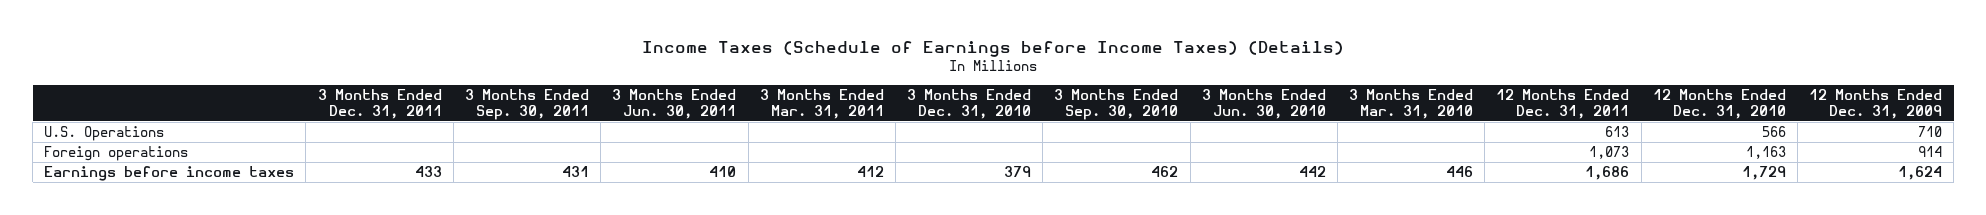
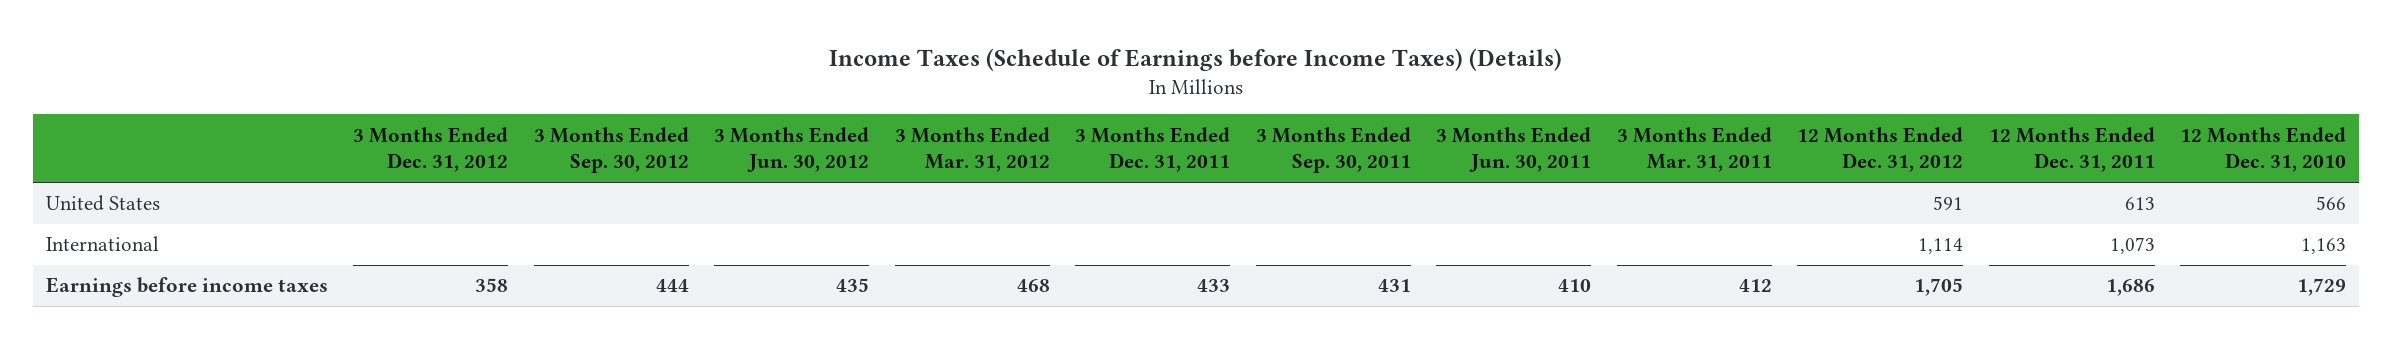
- | 3 Months Ended Dec. 31, 2011 | 3 Months Ended Sep. 30, 2011 | 3 Months Ended Jun. 30, 2011 | 3 Months Ended Mar. 31, 2011 | 3 Months Ended Dec. 31, 2010 | 3 Months Ended Sep. 30, 2010 | 3 Months Ended Jun. 30, 2010 | 3 Months Ended Mar. 31, 2010 | 12 Months Ended Dec. 31, 2011 | 12 Months Ended Dec. 31, 2010 | 12 Months Ended Dec. 31, 2009
+ | 3 Months Ended Dec. 31, 2012 | 3 Months Ended Sep. 30, 2012 | 3 Months Ended Jun. 30, 2012 | 3 Months Ended Mar. 31, 2012 | 3 Months Ended Dec. 31, 2011 | 3 Months Ended Sep. 30, 2011 | 3 Months Ended Jun. 30, 2011 | 3 Months Ended Mar. 31, 2011 | 12 Months Ended Dec. 31, 2012 | 12 Months Ended Dec. 31, 2011 | 12 Months Ended Dec. 31, 2010
- U.S. Operations | | | | | | | | | 613 | 566 | 710
- Foreign operations | | | | | | | | | 1,073 | 1,163 | 914
+ United States | | | | | | | | | 591 | 613 | 566
+ International | | | | | | | | | 1,114 | 1,073 | 1,163

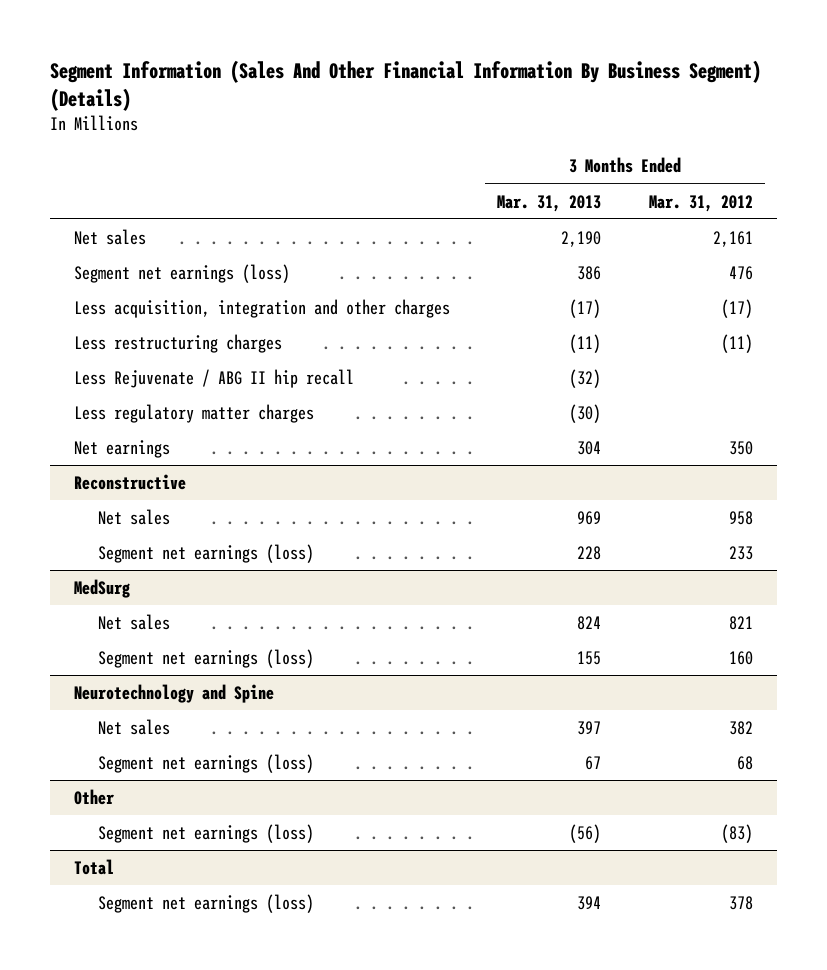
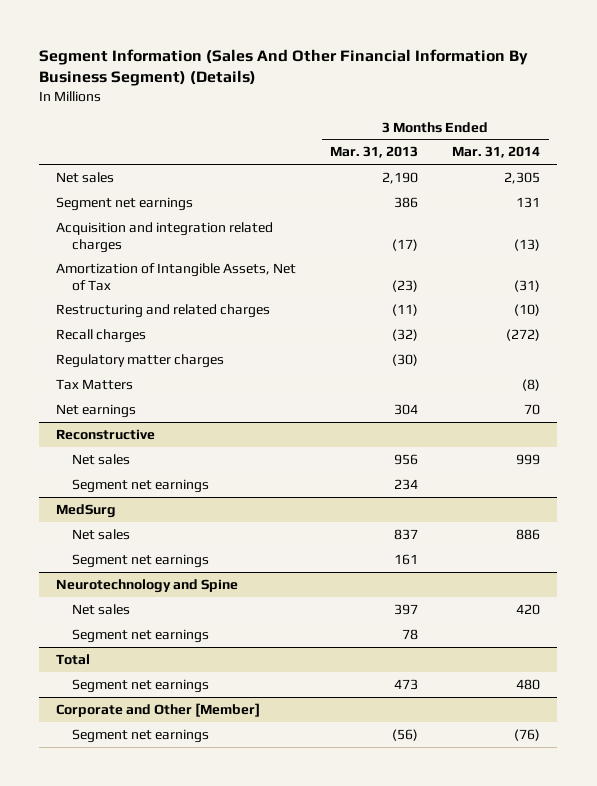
- | 3 Months Ended Mar. 31, 2013 | 3 Months Ended Mar. 31, 2012
+ | 3 Months Ended Mar. 31, 2013 | 3 Months Ended Mar. 31, 2014
- Segment net earnings (loss) | 386 | 476
- Less acquisition, integration and other charges | (17) | (17)
- Less restructuring charges | (11) | (11)
- Less Rejuvenate / ABG II hip recall | (32) |
- Less regulatory matter charges | (30) |
+ Segment net earnings | 386 | 131
+ Acquisition and integration related charges | (17) | (13)
+ Amortization of Intangible Assets, Net of Tax | (23) | (31)
+ Restructuring and related charges | (11) | (10)
+ Recall charges | (32) | (272)
+ Regulatory matter charges | (30) |
+ Tax Matters | | (8)
@ Reconstructive
- Net sales | 969 | 958
- Segment net earnings (loss) | 228 | 233
+ Net sales | 956 | 999
+ Segment net earnings | 234 |
@ MedSurg
- Net sales | 824 | 821
- Segment net earnings (loss) | 155 | 160
+ Net sales | 837 | 886
+ Segment net earnings | 161 |
@ Neurotechnology and Spine
- Segment net earnings (loss) | 67 | 68
- Other
- Segment net earnings (loss) | (56) | (83)
@ Neurotechnology and Spine
+ Segment net earnings | 78 |
@ Total
- Segment net earnings (loss) | 394 | 378
+ Segment net earnings | 473 | 480
+ Corporate and Other [Member]
+ Segment net earnings | (56) | (76)

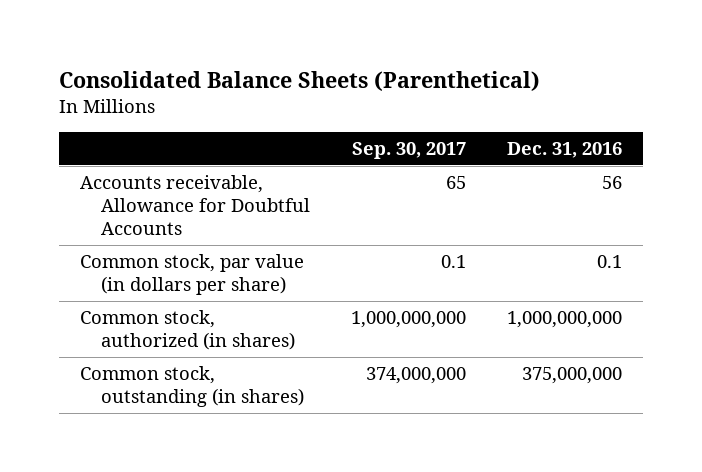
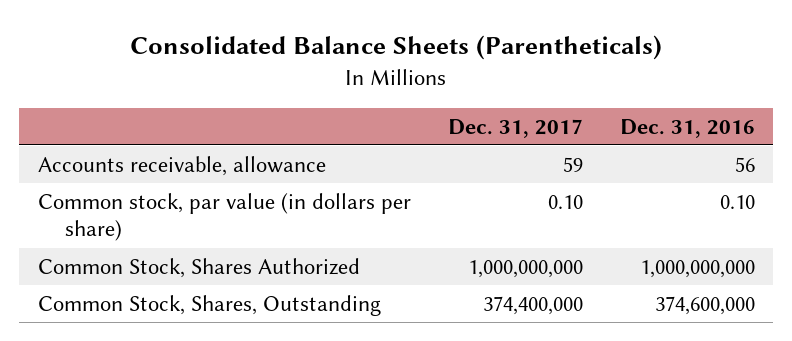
- Consolidated Balance Sheets (Parenthetical)
+ Consolidated Balance Sheets (Parentheticals)
- | Sep. 30, 2017 | Dec. 31, 2016
+ | Dec. 31, 2017 | Dec. 31, 2016
- Accounts receivable, Allowance for Doubtful Accounts | 65 | 56
- Common stock, par value (in dollars per share) | 0.1 | 0.1
- Common stock, authorized (in shares) | 1,000,000,000 | 1,000,000,000
- Common stock, outstanding (in shares) | 374,000,000 | 375,000,000
+ Accounts receivable, allowance | 59 | 56
+ Common stock, par value (in dollars per share) | 0.10 | 0.10
+ Common Stock, Shares Authorized | 1,000,000,000 | 1,000,000,000
+ Common Stock, Shares, Outstanding | 374,400,000 | 374,600,000

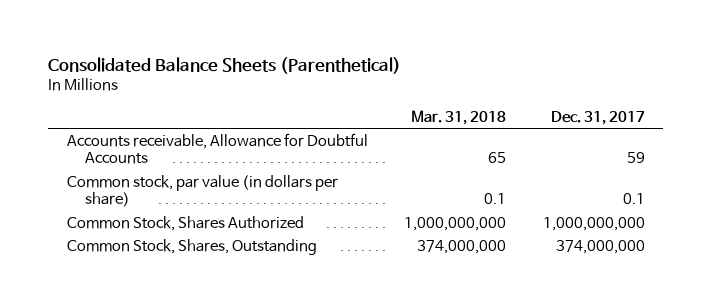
- Consolidated Balance Sheets (Parentheticals)
+ Consolidated Balance Sheets (Parenthetical)
- | Dec. 31, 2017 | Dec. 31, 2016
+ | Mar. 31, 2018 | Dec. 31, 2017
- Accounts receivable, allowance | 59 | 56
- Common stock, par value (in dollars per share) | 0.10 | 0.10
+ Accounts receivable, Allowance for Doubtful Accounts | 65 | 59
+ Common stock, par value (in dollars per share) | 0.1 | 0.1
- Common Stock, Shares, Outstanding | 374,400,000 | 374,600,000
+ Common Stock, Shares, Outstanding | 374,000,000 | 374,000,000

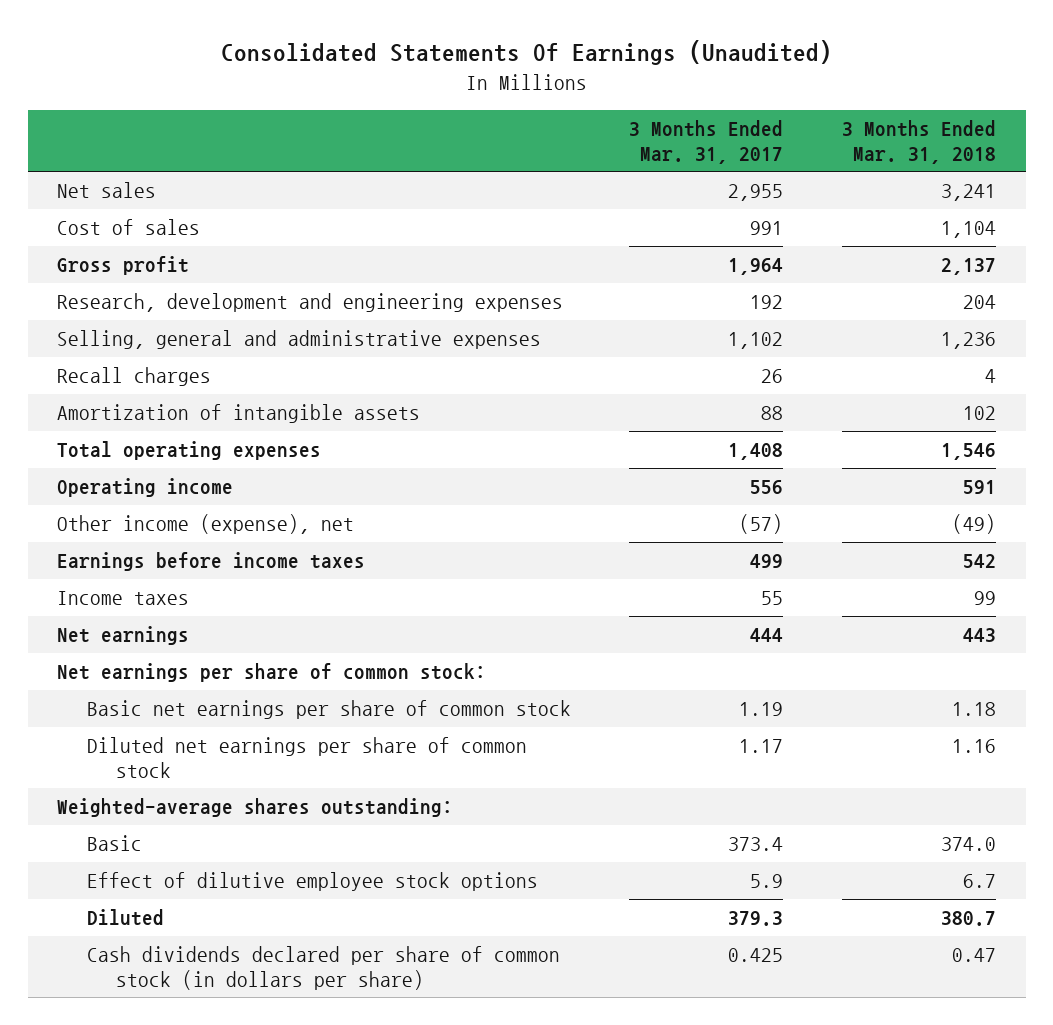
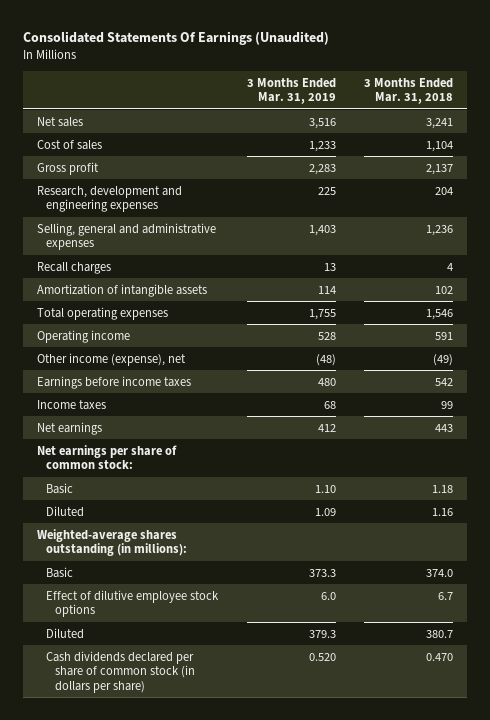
- | 3 Months Ended Mar. 31, 2017 | 3 Months Ended Mar. 31, 2018
+ | 3 Months Ended Mar. 31, 2019 | 3 Months Ended Mar. 31, 2018
- Basic net earnings per share of common stock | 1.19 | 1.18
- Diluted net earnings per share of common stock | 1.17 | 1.16
- Weighted-average shares outstanding:
+ Basic | 1.10 | 1.18
+ Diluted | 1.09 | 1.16
+ Weighted-average shares outstanding (in millions):
- Cash dividends declared per share of common stock (in dollars per share) | 0.425 | 0.47
+ Cash dividends declared per share of common stock (in dollars per share) | 0.520 | 0.470

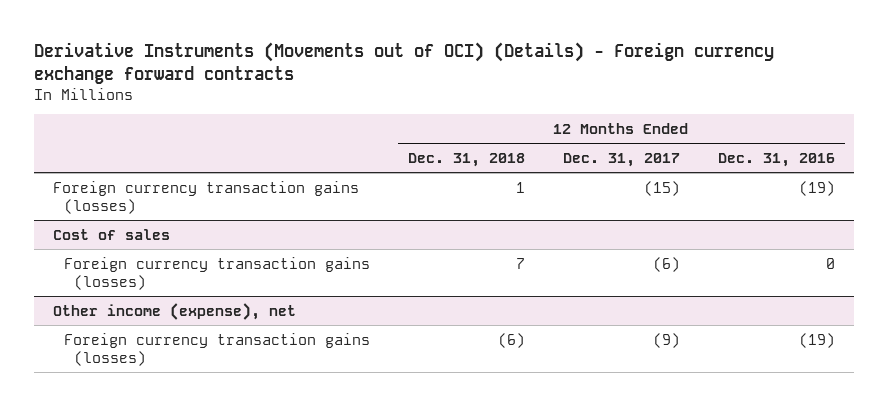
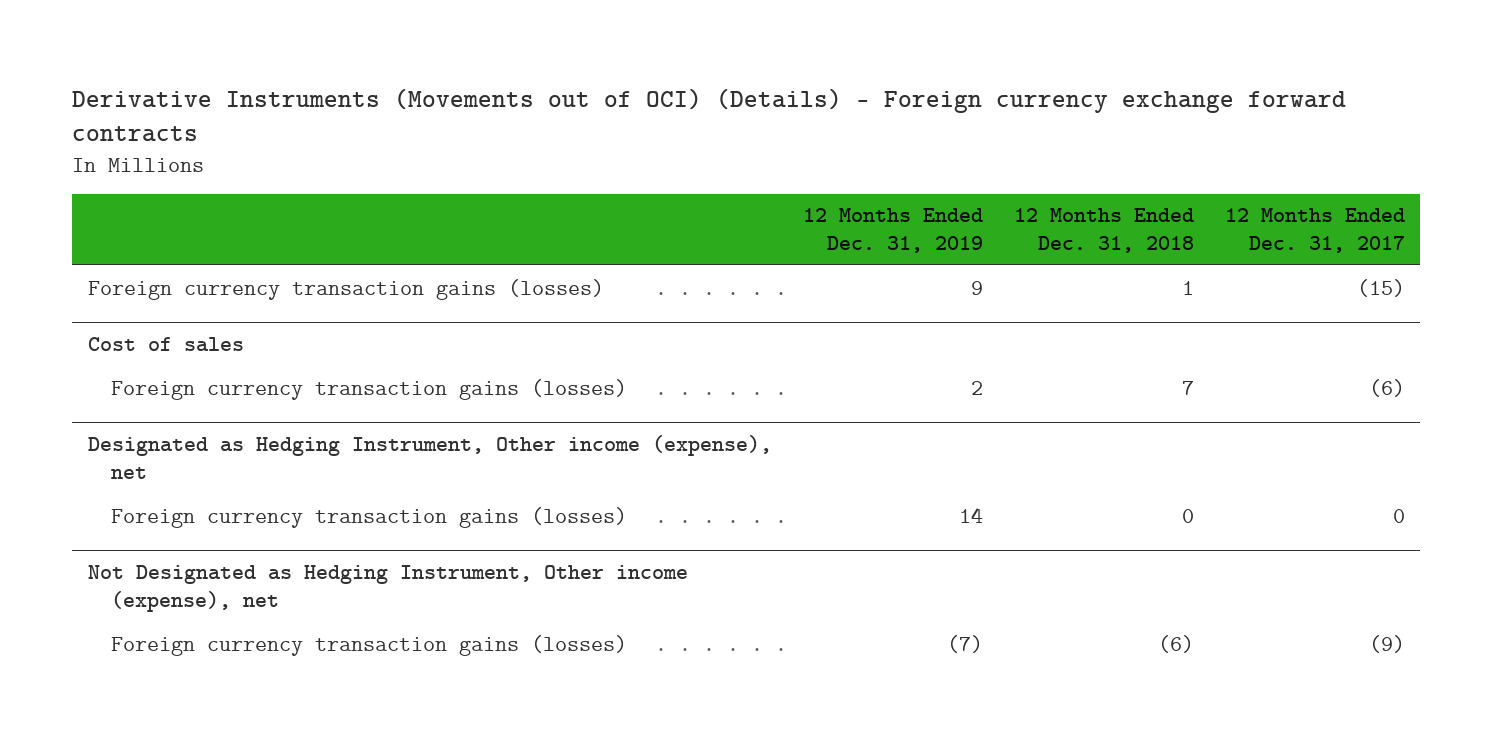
- | 12 Months Ended Dec. 31, 2018 | 12 Months Ended Dec. 31, 2017 | 12 Months Ended Dec. 31, 2016
+ | 12 Months Ended Dec. 31, 2019 | 12 Months Ended Dec. 31, 2018 | 12 Months Ended Dec. 31, 2017
- Other income (expense), net
+ Designated as Hedging Instrument, Other income (expense), net
+ Foreign currency transaction gains (losses) | 14 | 0 | 0
+ Not Designated as Hedging Instrument, Other income (expense), net

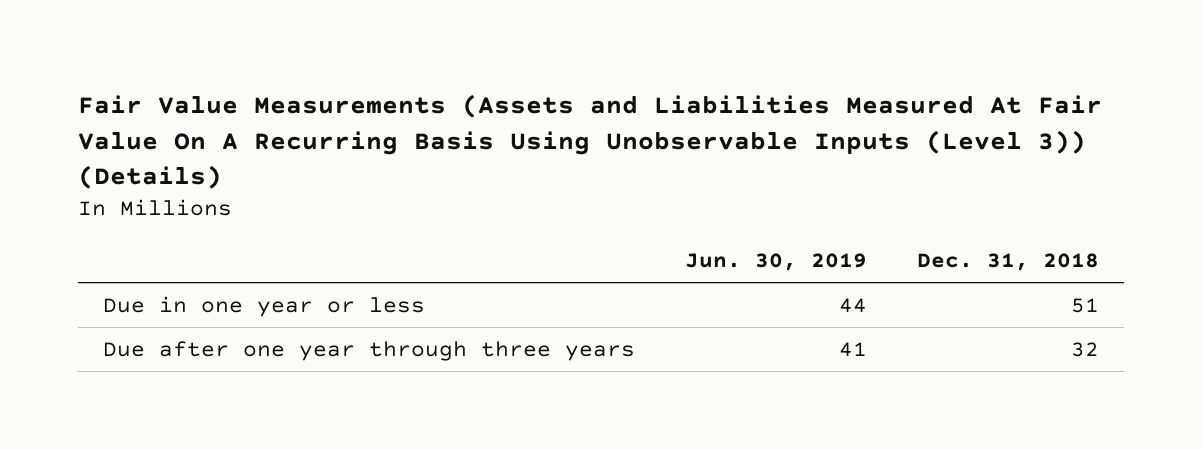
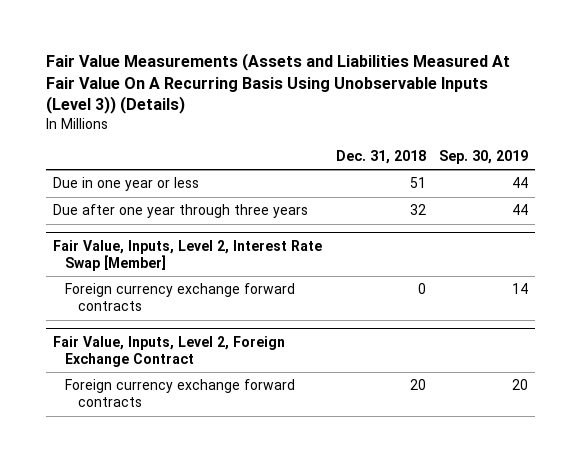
- | Jun. 30, 2019 | Dec. 31, 2018
+ | Dec. 31, 2018 | Sep. 30, 2019
+ Fair Value, Inputs, Level 2, Interest Rate Swap [Member]
+ Foreign currency exchange forward contracts | 0 | 14
+ Fair Value, Inputs, Level 2, Foreign Exchange Contract
+ Foreign currency exchange forward contracts | 20 | 20

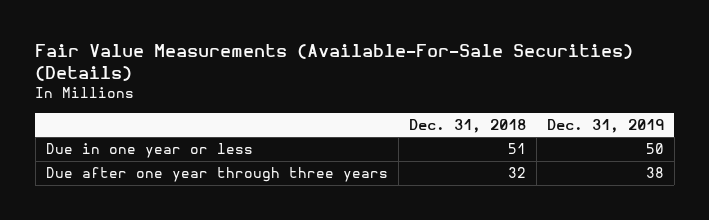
- Fair Value Measurements (Assets and Liabilities Measured At Fair Value On A Recurring Basis Using Unobservable Inputs (Level 3)) (Details)
+ Fair Value Measurements (Available-For-Sale Securities) (Details)
- | Dec. 31, 2018 | Sep. 30, 2019
+ | Dec. 31, 2018 | Dec. 31, 2019
- Fair Value, Inputs, Level 2, Interest Rate Swap [Member]
- Foreign currency exchange forward contracts | 0 | 14
- Fair Value, Inputs, Level 2, Foreign Exchange Contract
- Foreign currency exchange forward contracts | 20 | 20

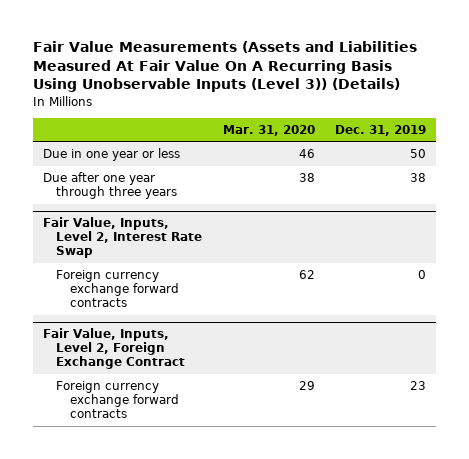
- Fair Value Measurements (Available-For-Sale Securities) (Details)
+ Fair Value Measurements (Assets and Liabilities Measured At Fair Value On A Recurring Basis Using Unobservable Inputs (Level 3)) (Details)
- | Dec. 31, 2018 | Dec. 31, 2019
+ | Mar. 31, 2020 | Dec. 31, 2019
+ Fair Value, Inputs, Level 2, Interest Rate Swap
+ Foreign currency exchange forward contracts | 62 | 0
+ Fair Value, Inputs, Level 2, Foreign Exchange Contract
+ Foreign currency exchange forward contracts | 29 | 23

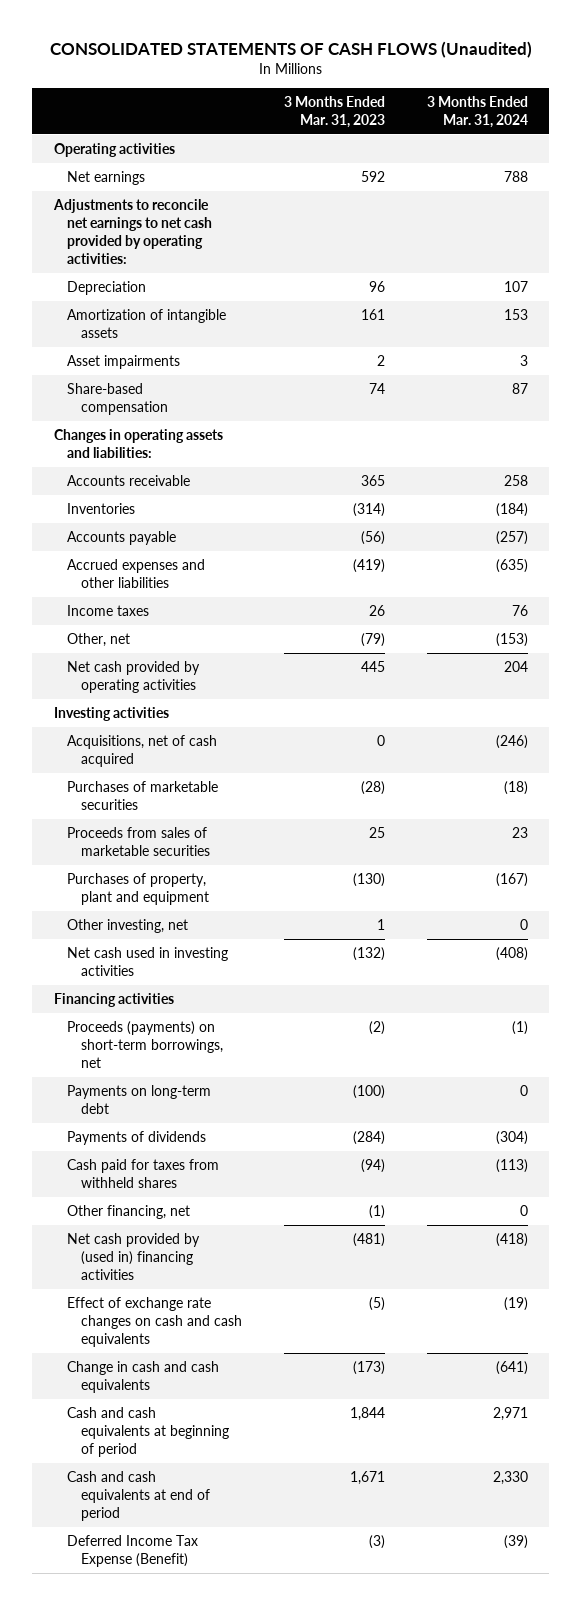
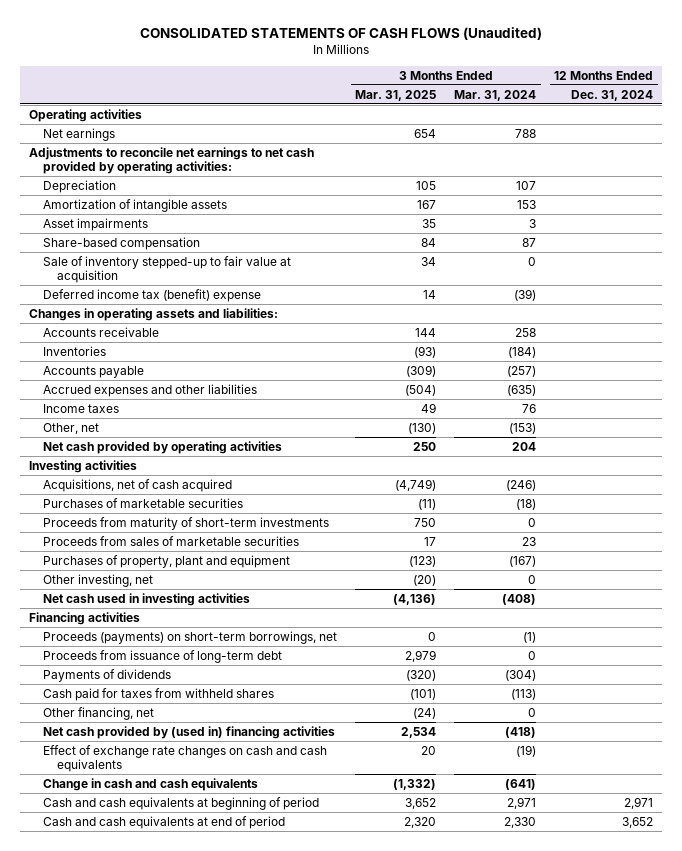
- | 3 Months Ended Mar. 31, 2023 | 3 Months Ended Mar. 31, 2024
+ | 3 Months Ended Mar. 31, 2025 | 3 Months Ended Mar. 31, 2024 | 12 Months Ended Dec. 31, 2024
+ Sale of inventory stepped-up to fair value at acquisition | 34 | 0 |
+ Deferred income tax (benefit) expense | 14 | (39) |
+ Proceeds from maturity of short-term investments | 750 | 0 |
- Payments on long-term debt | (100) | 0
+ Proceeds from issuance of long-term debt | 2,979 | 0 |
- Deferred Income Tax Expense (Benefit) | (3) | (39)

